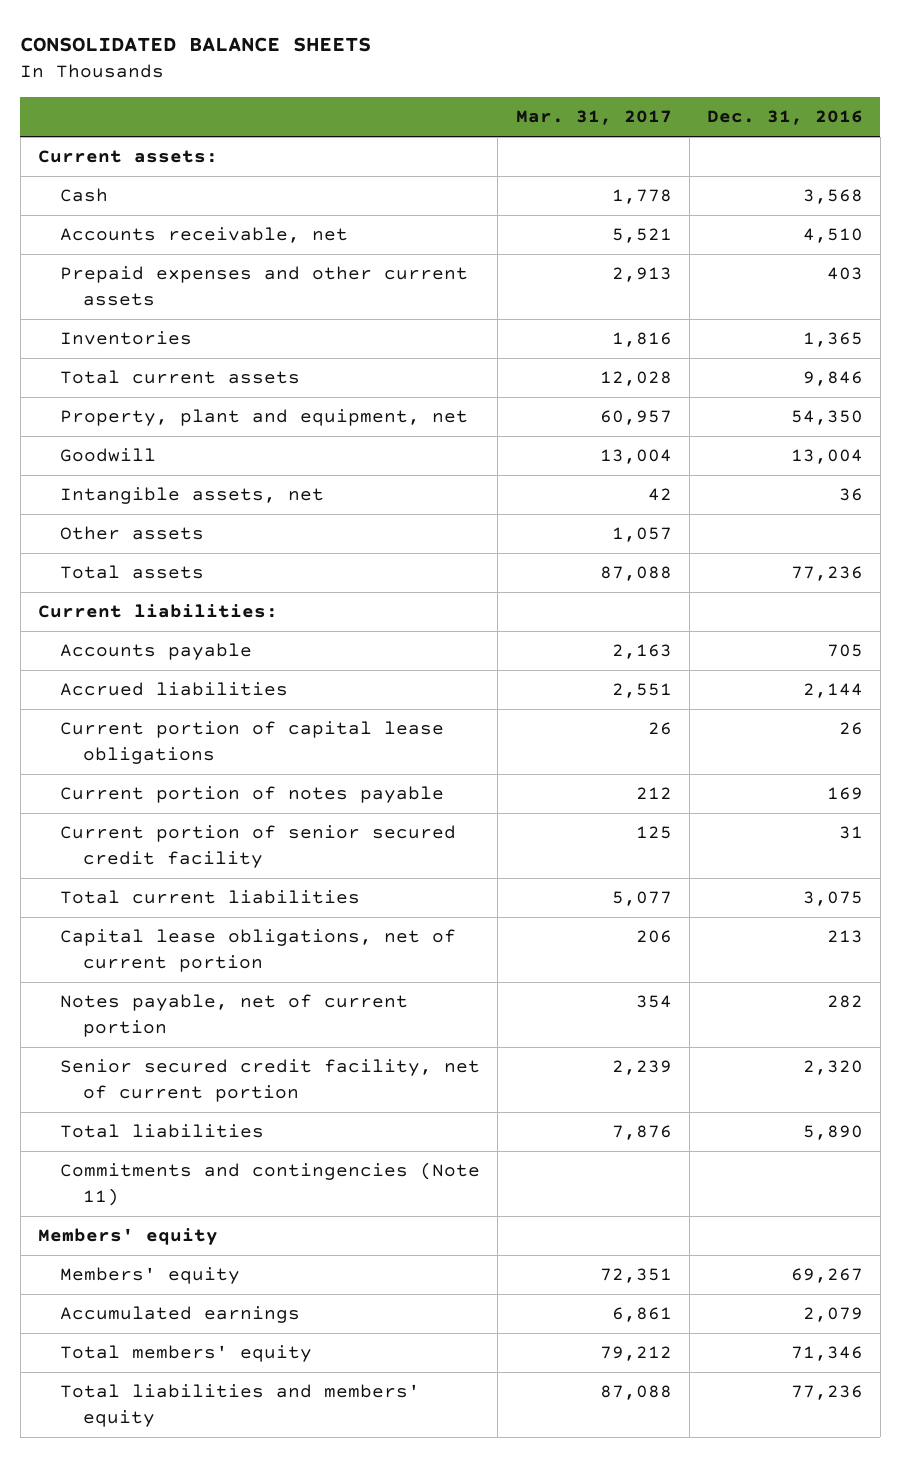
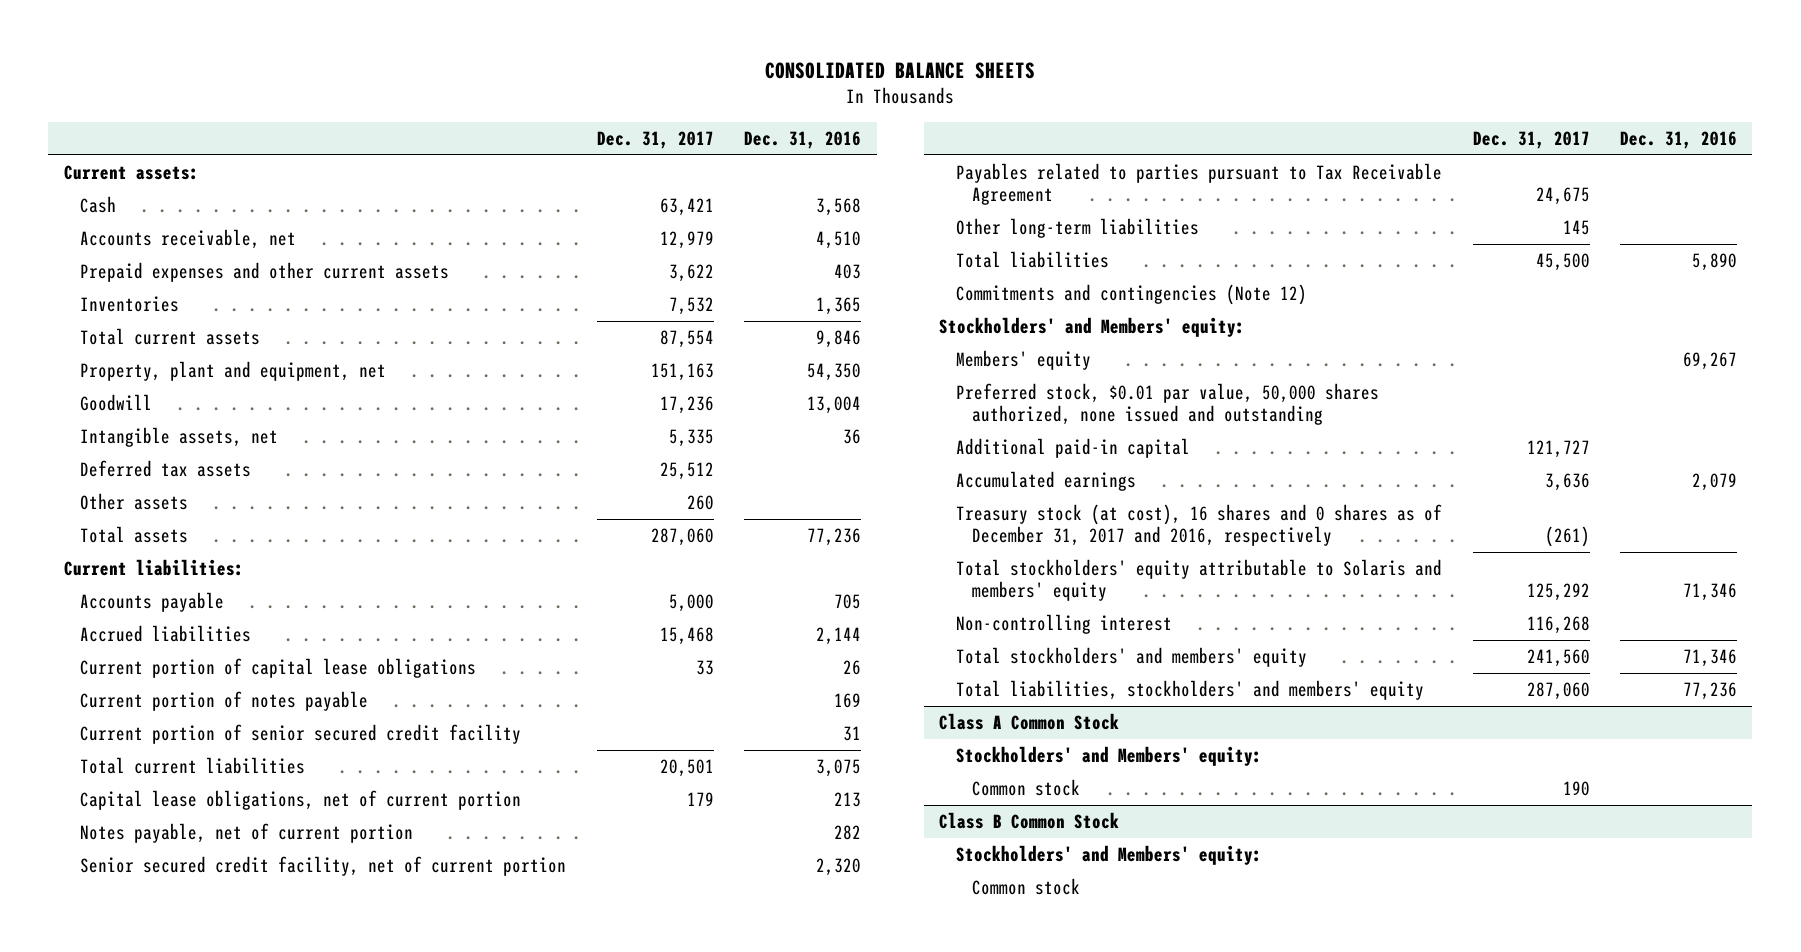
- | Mar. 31, 2017 | Dec. 31, 2016
+ | Dec. 31, 2017 | Dec. 31, 2016
+ Deferred tax assets | 25,512 |
+ Payables related to parties pursuant to Tax Receivable Agreement | 24,675 |
+ Other long-term liabilities | 145 |
- Commitments and contingencies (Note 11)
- Members' equity
+ Commitments and contingencies (Note 12)
+ Stockholders' and Members' equity:
+ Preferred stock, $0.01 par value, 50,000 shares authorized, none issued and outstanding
+ Additional paid-in capital | 121,727 |
- Total members' equity | 79,212 | 71,346
- Total liabilities and members' equity | 87,088 | 77,236
+ Treasury stock (at cost), 16 shares and 0 shares as of December 31, 2017 and 2016, respectively | (261) |
+ Total stockholders' equity attributable to Solaris and members' equity | 125,292 | 71,346
+ Non-controlling interest | 116,268 |
+ Total stockholders' and members' equity | 241,560 | 71,346
+ Total liabilities, stockholders' and members' equity | 287,060 | 77,236
+ Class A Common Stock
+ Stockholders' and Members' equity:
+ Common stock | 190 |
+ Class B Common Stock
+ Stockholders' and Members' equity:
+ Common stock

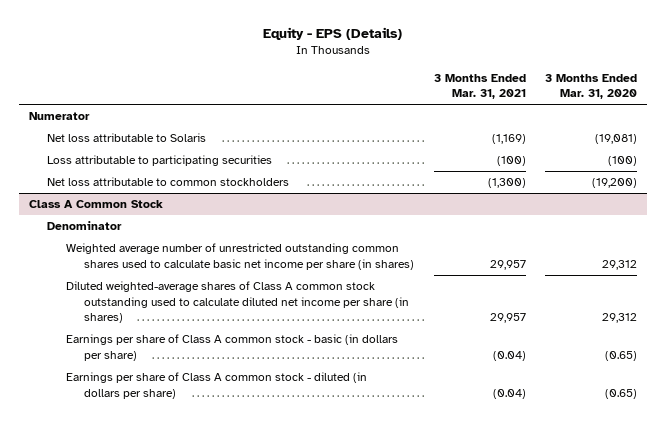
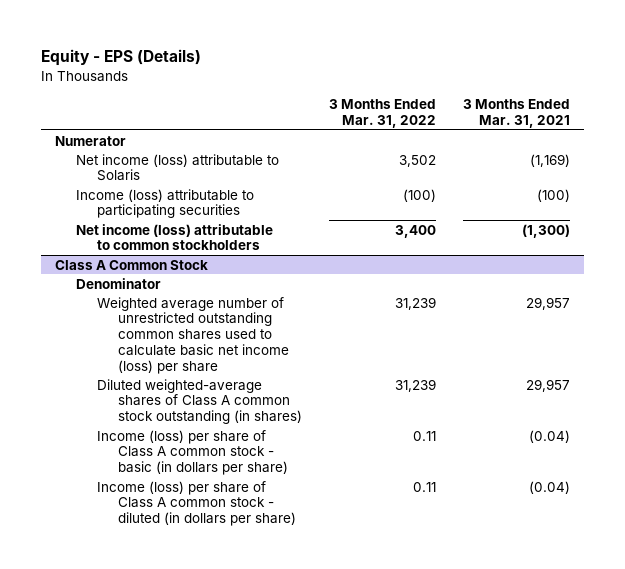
- | 3 Months Ended Mar. 31, 2021 | 3 Months Ended Mar. 31, 2020
+ | 3 Months Ended Mar. 31, 2022 | 3 Months Ended Mar. 31, 2021
- Net loss attributable to Solaris | (1,169) | (19,081)
- Loss attributable to participating securities | (100) | (100)
- Net loss attributable to common stockholders | (1,300) | (19,200)
+ Net income (loss) attributable to Solaris | 3,502 | (1,169)
+ Income (loss) attributable to participating securities | (100) | (100)
+ Net income (loss) attributable to common stockholders | 3,400 | (1,300)
@ Class A Common Stock
- Weighted average number of unrestricted outstanding common shares used to calculate basic net income per share (in shares) | 29,957 | 29,312
- Diluted weighted-average shares of Class A common stock outstanding used to calculate diluted net income per share (in shares) | 29,957 | 29,312
- Earnings per share of Class A common stock - basic (in dollars per share) | (0.04) | (0.65)
- Earnings per share of Class A common stock - diluted (in dollars per share) | (0.04) | (0.65)
+ Weighted average number of unrestricted outstanding common shares used to calculate basic net income (loss) per share | 31,239 | 29,957
+ Diluted weighted-average shares of Class A common stock outstanding (in shares) | 31,239 | 29,957
+ Income (loss) per share of Class A common stock - basic (in dollars per share) | 0.11 | (0.04)
+ Income (loss) per share of Class A common stock - diluted (in dollars per share) | 0.11 | (0.04)

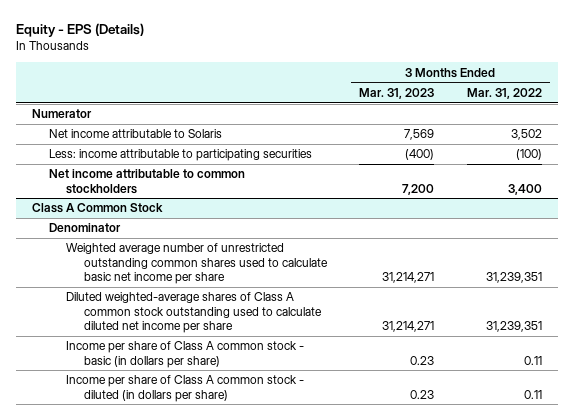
- | 3 Months Ended Mar. 31, 2022 | 3 Months Ended Mar. 31, 2021
+ | 3 Months Ended Mar. 31, 2023 | 3 Months Ended Mar. 31, 2022
- Net income (loss) attributable to Solaris | 3,502 | (1,169)
- Income (loss) attributable to participating securities | (100) | (100)
- Net income (loss) attributable to common stockholders | 3,400 | (1,300)
+ Net income attributable to Solaris | 7,569 | 3,502
+ Less: income attributable to participating securities | (400) | (100)
+ Net income attributable to common stockholders | 7,200 | 3,400
@ Class A Common Stock
- Weighted average number of unrestricted outstanding common shares used to calculate basic net income (loss) per share | 31,239 | 29,957
- Diluted weighted-average shares of Class A common stock outstanding (in shares) | 31,239 | 29,957
- Income (loss) per share of Class A common stock - basic (in dollars per share) | 0.11 | (0.04)
- Income (loss) per share of Class A common stock - diluted (in dollars per share) | 0.11 | (0.04)
+ Weighted average number of unrestricted outstanding common shares used to calculate basic net income per share | 31,214,271 | 31,239,351
+ Diluted weighted-average shares of Class A common stock outstanding used to calculate diluted net income per share | 31,214,271 | 31,239,351
+ Income per share of Class A common stock - basic (in dollars per share) | 0.23 | 0.11
+ Income per share of Class A common stock - diluted (in dollars per share) | 0.23 | 0.11

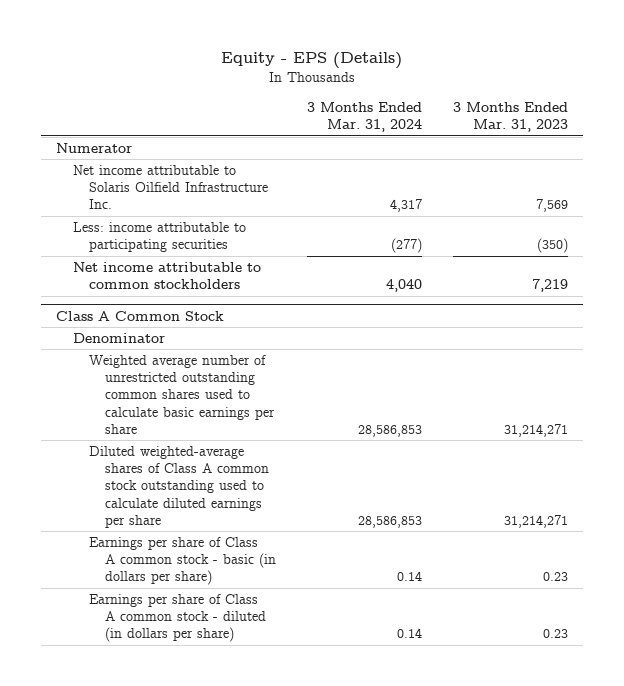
- | 3 Months Ended Mar. 31, 2023 | 3 Months Ended Mar. 31, 2022
+ | 3 Months Ended Mar. 31, 2024 | 3 Months Ended Mar. 31, 2023
- Net income attributable to Solaris | 7,569 | 3,502
- Less: income attributable to participating securities | (400) | (100)
- Net income attributable to common stockholders | 7,200 | 3,400
+ Net income attributable to Solaris Oilfield Infrastructure Inc. | 4,317 | 7,569
+ Less: income attributable to participating securities | (277) | (350)
+ Net income attributable to common stockholders | 4,040 | 7,219
@ Class A Common Stock
- Weighted average number of unrestricted outstanding common shares used to calculate basic net income per share | 31,214,271 | 31,239,351
- Diluted weighted-average shares of Class A common stock outstanding used to calculate diluted net income per share | 31,214,271 | 31,239,351
- Income per share of Class A common stock - basic (in dollars per share) | 0.23 | 0.11
- Income per share of Class A common stock - diluted (in dollars per share) | 0.23 | 0.11
+ Weighted average number of unrestricted outstanding common shares used to calculate basic earnings per share | 28,586,853 | 31,214,271
+ Diluted weighted-average shares of Class A common stock outstanding used to calculate diluted earnings per share | 28,586,853 | 31,214,271
+ Earnings per share of Class A common stock - basic (in dollars per share) | 0.14 | 0.23
+ Earnings per share of Class A common stock - diluted (in dollars per share) | 0.14 | 0.23

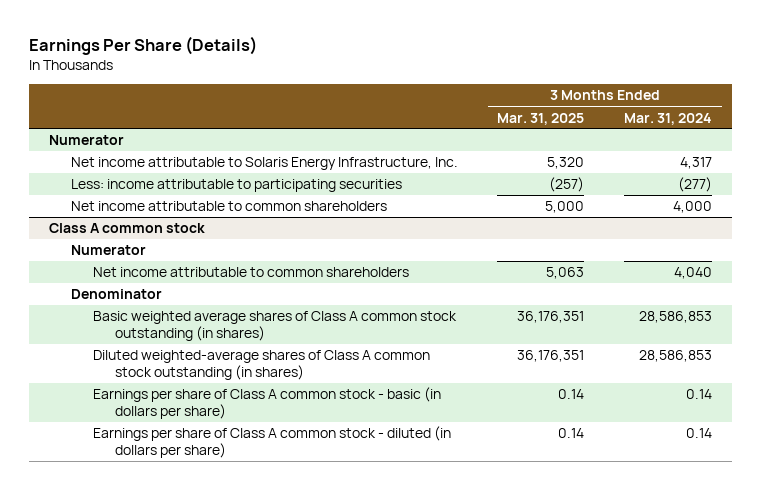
- Equity - EPS (Details)
+ Earnings Per Share (Details)
- | 3 Months Ended Mar. 31, 2024 | 3 Months Ended Mar. 31, 2023
+ | 3 Months Ended Mar. 31, 2025 | 3 Months Ended Mar. 31, 2024
- Net income attributable to Solaris Oilfield Infrastructure Inc. | 4,317 | 7,569
+ Net income attributable to Solaris Energy Infrastructure, Inc. | 5,320 | 4,317
- Net income attributable to common stockholders | 4,040 | 7,219
- Class A Common Stock
+ Net income attributable to common shareholders | 5,000 | 4,000
+ Class A common stock
+ Numerator
+ Net income attributable to common shareholders | 5,063 | 4,040
- Weighted average number of unrestricted outstanding common shares used to calculate basic earnings per share | 28,586,853 | 31,214,271
- Diluted weighted-average shares of Class A common stock outstanding used to calculate diluted earnings per share | 28,586,853 | 31,214,271
+ Basic weighted average shares of Class A common stock outstanding (in shares) | 36,176,351 | 28,586,853
+ Diluted weighted-average shares of Class A common stock outstanding (in shares) | 36,176,351 | 28,586,853

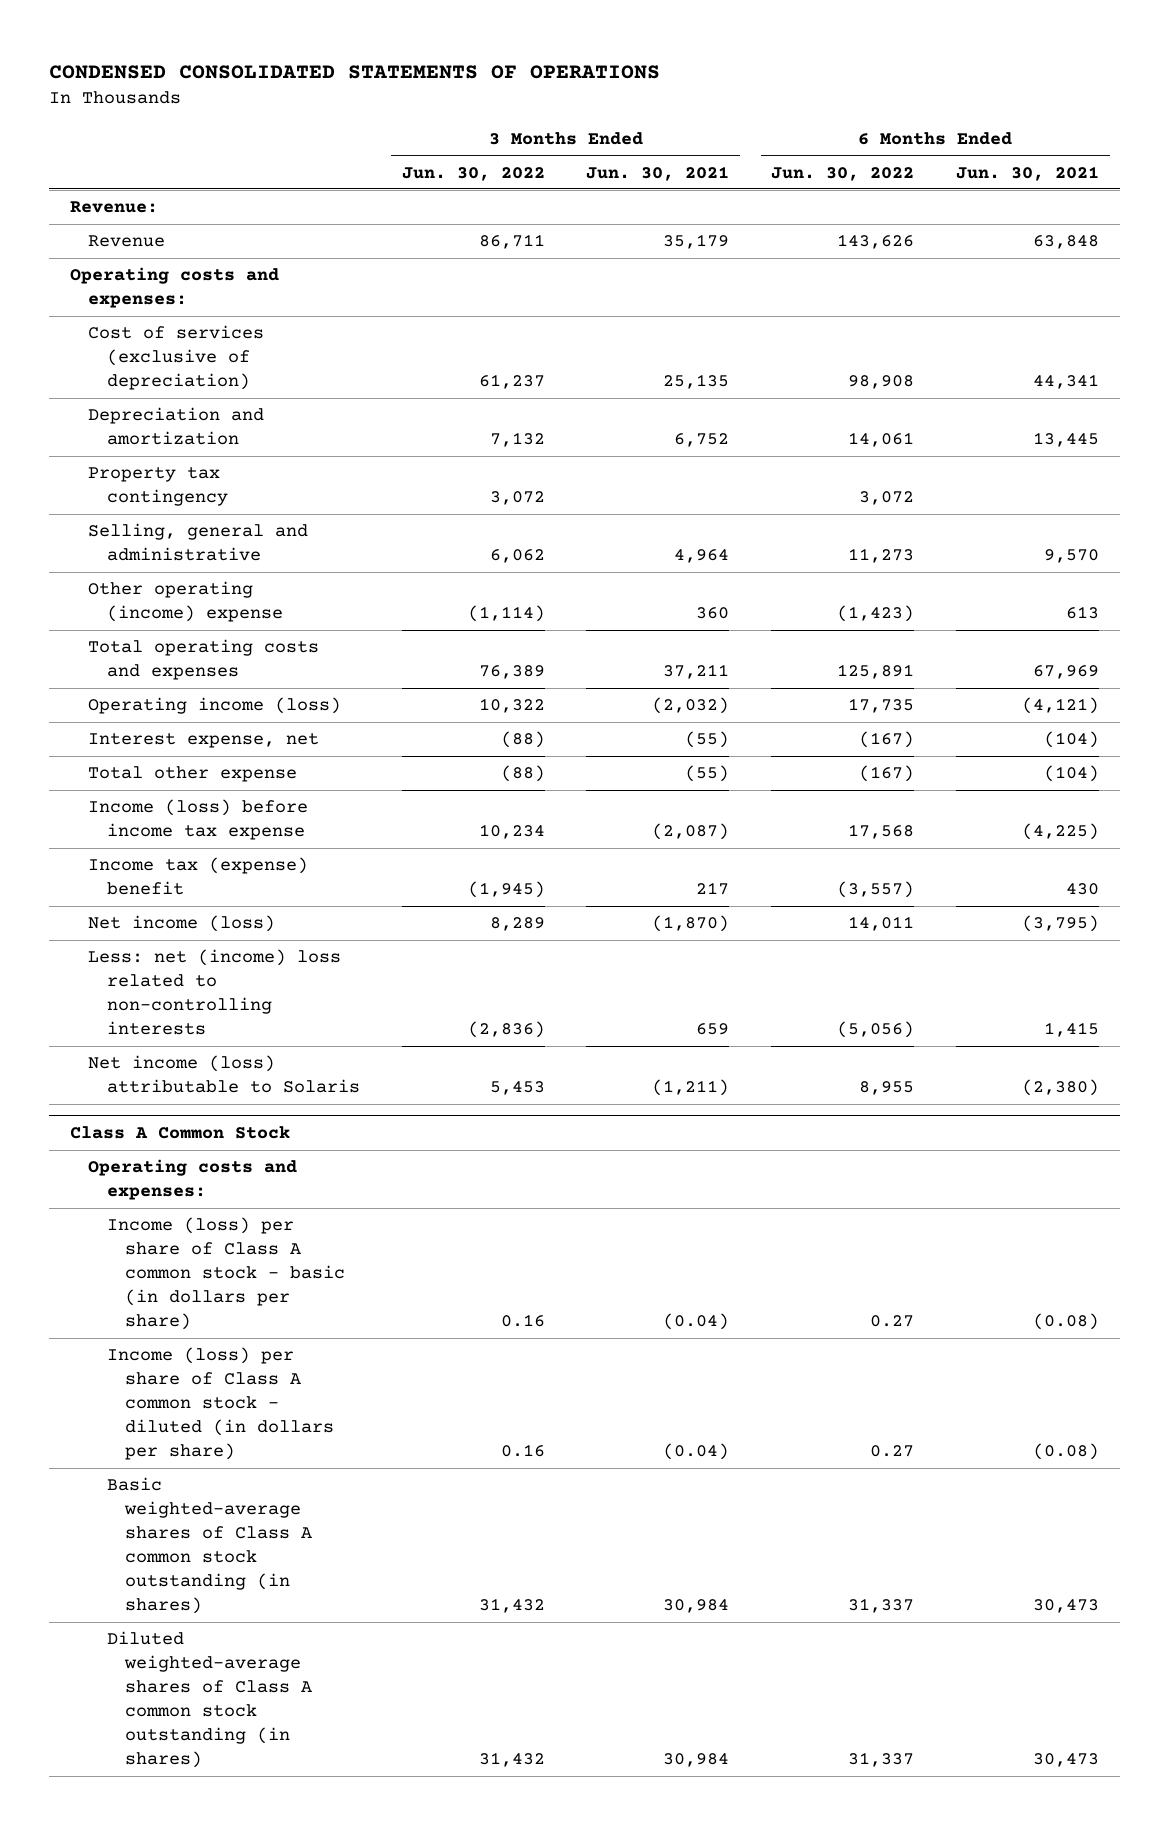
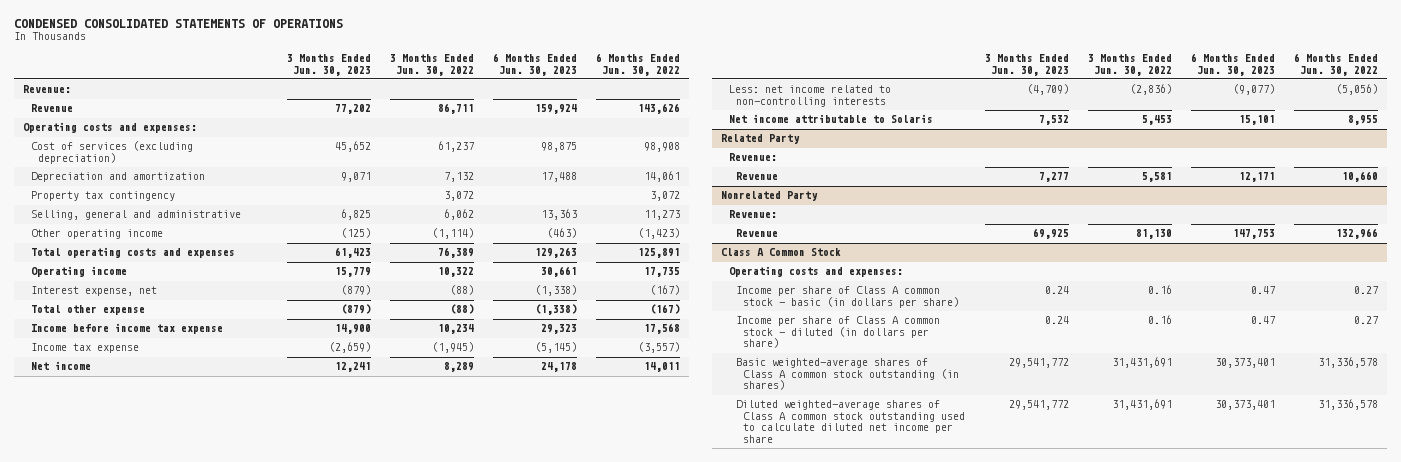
- | 3 Months Ended Jun. 30, 2022 | 3 Months Ended Jun. 30, 2021 | 6 Months Ended Jun. 30, 2022 | 6 Months Ended Jun. 30, 2021
+ | 3 Months Ended Jun. 30, 2023 | 3 Months Ended Jun. 30, 2022 | 6 Months Ended Jun. 30, 2023 | 6 Months Ended Jun. 30, 2022
- Cost of services (exclusive of depreciation) | 61,237 | 25,135 | 98,908 | 44,341
+ Cost of services (excluding depreciation) | 45,652 | 61,237 | 98,875 | 98,908
- Other operating (income) expense | (1,114) | 360 | (1,423) | 613
+ Other operating income | (125) | (1,114) | (463) | (1,423)
- Operating income (loss) | 10,322 | (2,032) | 17,735 | (4,121)
+ Operating income | 15,779 | 10,322 | 30,661 | 17,735
- Income (loss) before income tax expense | 10,234 | (2,087) | 17,568 | (4,225)
- Income tax (expense) benefit | (1,945) | 217 | (3,557) | 430
- Net income (loss) | 8,289 | (1,870) | 14,011 | (3,795)
- Less: net (income) loss related to non-controlling interests | (2,836) | 659 | (5,056) | 1,415
- Net income (loss) attributable to Solaris | 5,453 | (1,211) | 8,955 | (2,380)
+ Income before income tax expense | 14,900 | 10,234 | 29,323 | 17,568
+ Income tax expense | (2,659) | (1,945) | (5,145) | (3,557)
+ Net income | 12,241 | 8,289 | 24,178 | 14,011
+ Less: net income related to non-controlling interests | (4,709) | (2,836) | (9,077) | (5,056)
+ Net income attributable to Solaris | 7,532 | 5,453 | 15,101 | 8,955
+ Related Party
+ Revenue:
+ Revenue | 7,277 | 5,581 | 12,171 | 10,660
+ Nonrelated Party
+ Revenue:
+ Revenue | 69,925 | 81,130 | 147,753 | 132,966
@ Class A Common Stock
- Income (loss) per share of Class A common stock - basic (in dollars per share) | 0.16 | (0.04) | 0.27 | (0.08)
- Income (loss) per share of Class A common stock - diluted (in dollars per share) | 0.16 | (0.04) | 0.27 | (0.08)
- Basic weighted-average shares of Class A common stock outstanding (in shares) | 31,432 | 30,984 | 31,337 | 30,473
- Diluted weighted-average shares of Class A common stock outstanding (in shares) | 31,432 | 30,984 | 31,337 | 30,473
+ Income per share of Class A common stock - basic (in dollars per share) | 0.24 | 0.16 | 0.47 | 0.27
+ Income per share of Class A common stock - diluted (in dollars per share) | 0.24 | 0.16 | 0.47 | 0.27
+ Basic weighted-average shares of Class A common stock outstanding (in shares) | 29,541,772 | 31,431,691 | 30,373,401 | 31,336,578
+ Diluted weighted-average shares of Class A common stock outstanding used to calculate diluted net income per share | 29,541,772 | 31,431,691 | 30,373,401 | 31,336,578

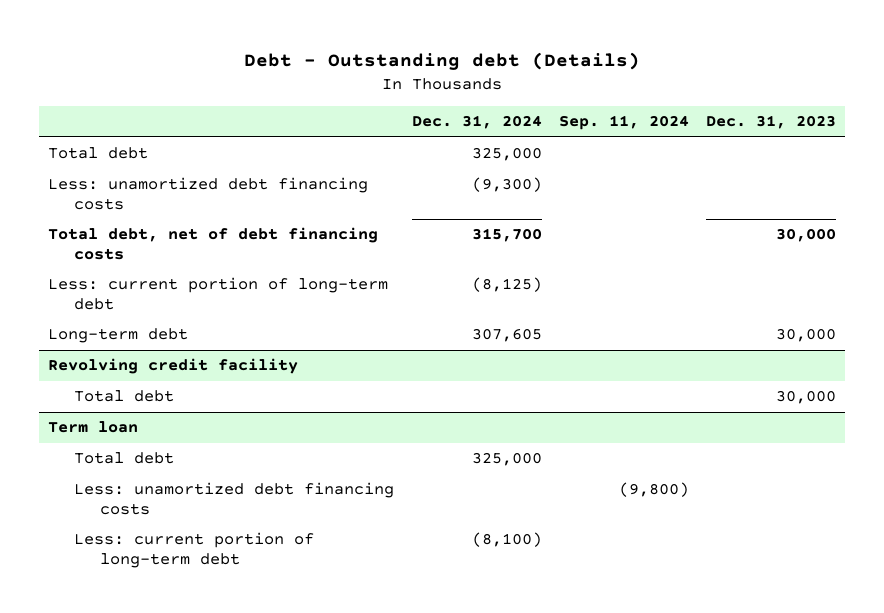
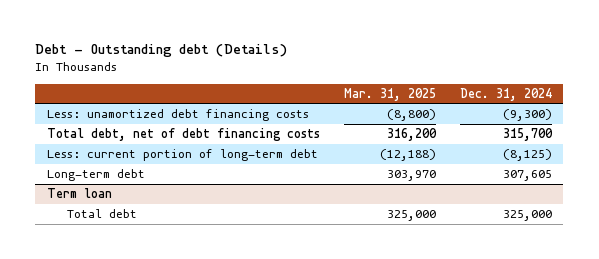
- | Dec. 31, 2024 | Sep. 11, 2024 | Dec. 31, 2023
+ | Mar. 31, 2025 | Dec. 31, 2024
- Total debt | 325,000 | |
- Revolving credit facility
- Total debt | | | 30,000
@ Term loan
- Less: unamortized debt financing costs | | (9,800) |
- Less: current portion of long-term debt | (8,100) | |

